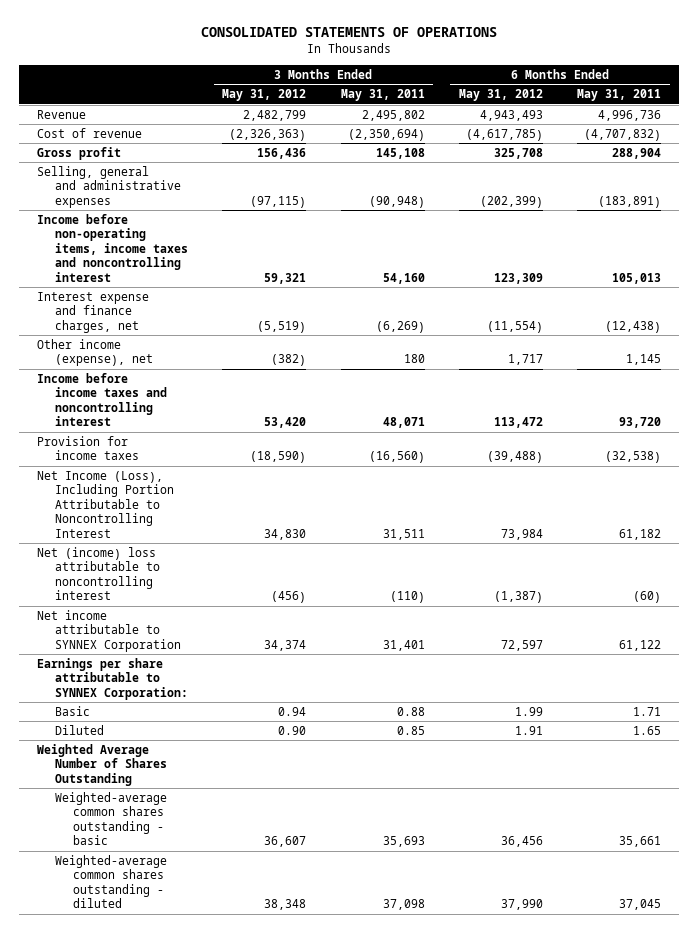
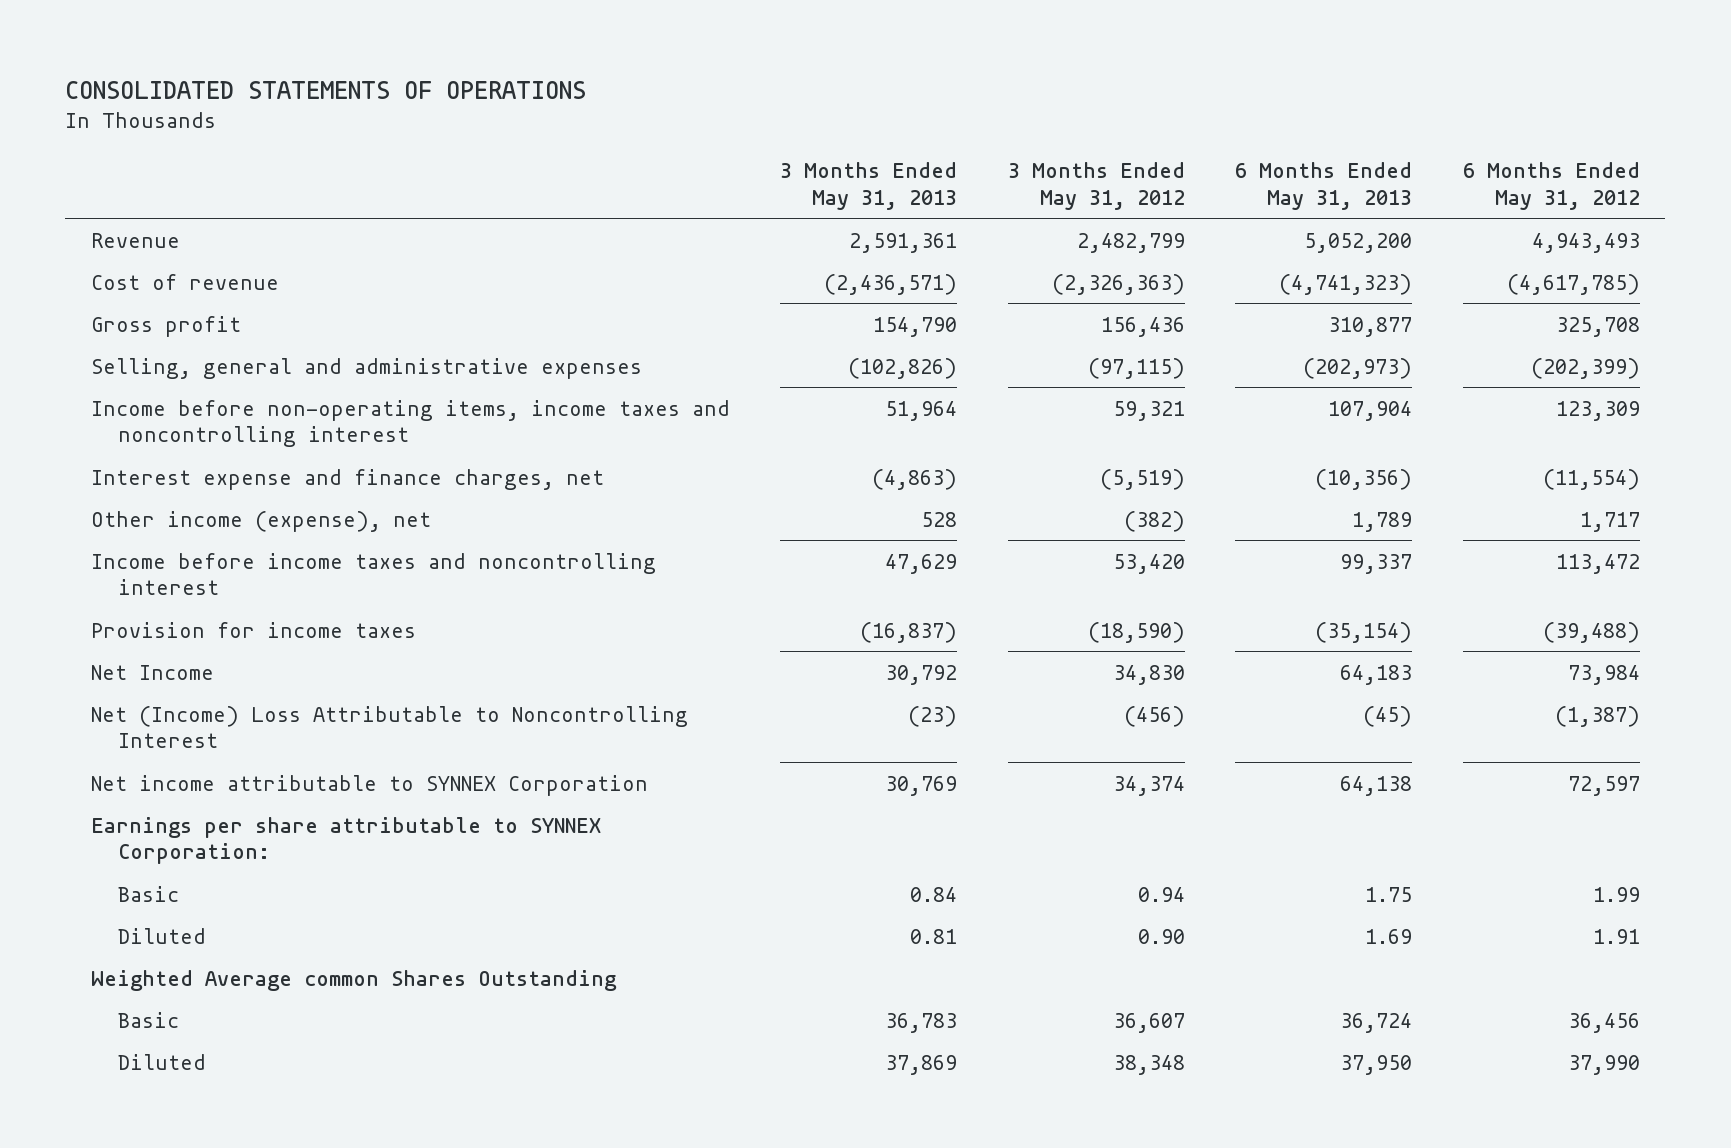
- | 3 Months Ended May 31, 2012 | 3 Months Ended May 31, 2011 | 6 Months Ended May 31, 2012 | 6 Months Ended May 31, 2011
+ | 3 Months Ended May 31, 2013 | 3 Months Ended May 31, 2012 | 6 Months Ended May 31, 2013 | 6 Months Ended May 31, 2012
- Net Income (Loss), Including Portion Attributable to Noncontrolling Interest | 34,830 | 31,511 | 73,984 | 61,182
- Net (income) loss attributable to noncontrolling interest | (456) | (110) | (1,387) | (60)
+ Net Income | 30,792 | 34,830 | 64,183 | 73,984
+ Net (Income) Loss Attributable to Noncontrolling Interest | (23) | (456) | (45) | (1,387)
- Weighted Average Number of Shares Outstanding
- Weighted-average common shares outstanding - basic | 36,607 | 35,693 | 36,456 | 35,661
- Weighted-average common shares outstanding - diluted | 38,348 | 37,098 | 37,990 | 37,045
+ Weighted Average common Shares Outstanding
+ Basic | 36,783 | 36,607 | 36,724 | 36,456
+ Diluted | 37,869 | 38,348 | 37,950 | 37,990

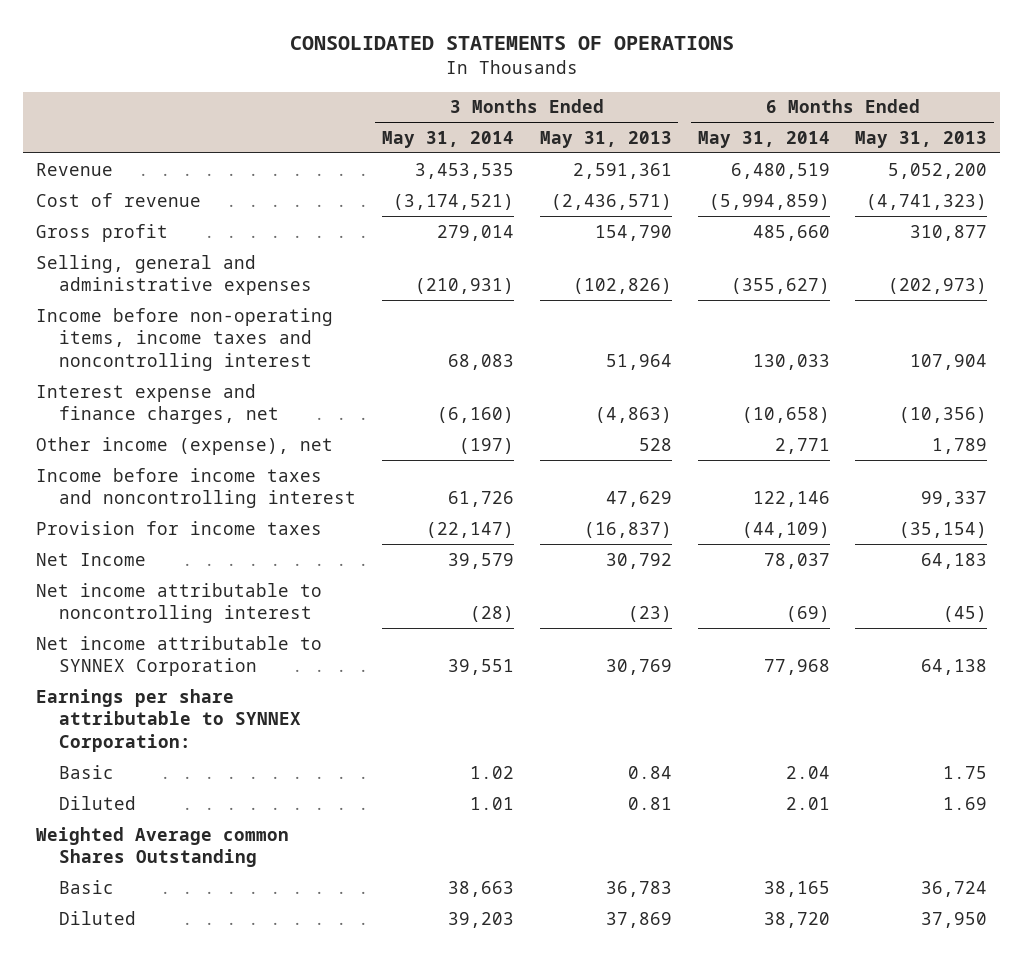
- | 3 Months Ended May 31, 2013 | 3 Months Ended May 31, 2012 | 6 Months Ended May 31, 2013 | 6 Months Ended May 31, 2012
+ | 3 Months Ended May 31, 2014 | 3 Months Ended May 31, 2013 | 6 Months Ended May 31, 2014 | 6 Months Ended May 31, 2013
- Net (Income) Loss Attributable to Noncontrolling Interest | (23) | (456) | (45) | (1,387)
+ Net income attributable to noncontrolling interest | (28) | (23) | (69) | (45)

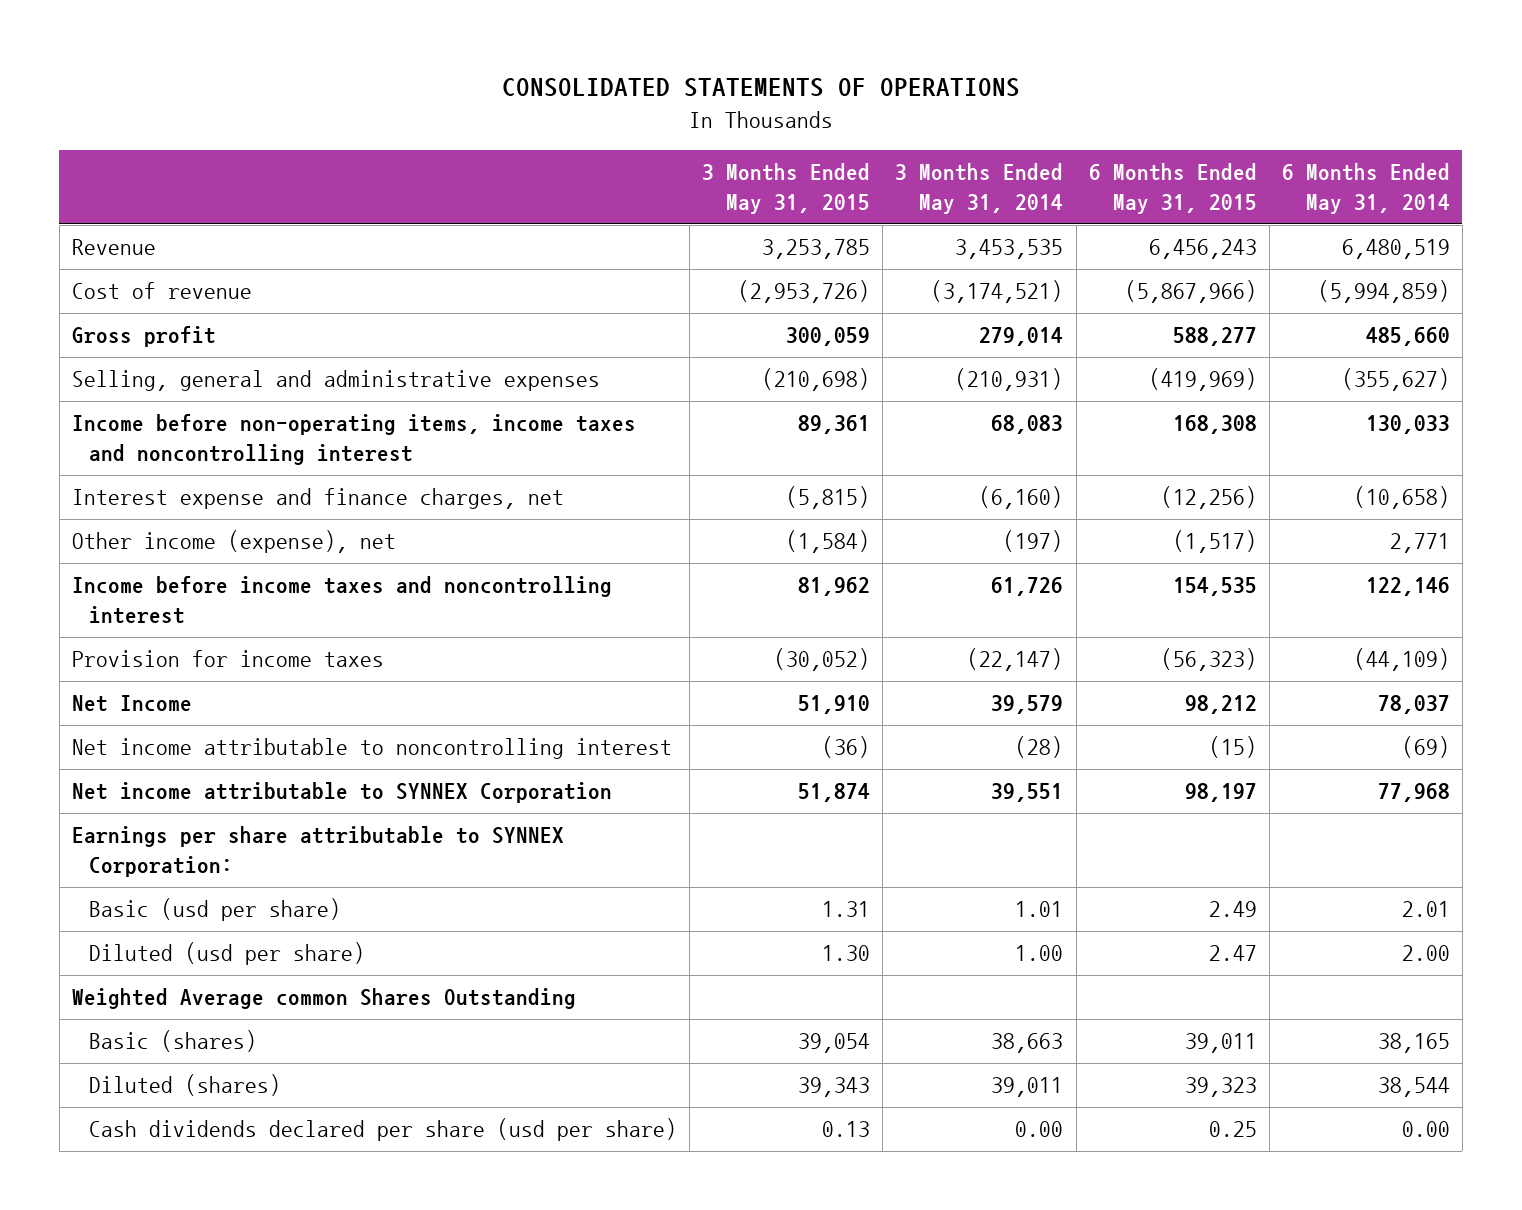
- | 3 Months Ended May 31, 2014 | 3 Months Ended May 31, 2013 | 6 Months Ended May 31, 2014 | 6 Months Ended May 31, 2013
+ | 3 Months Ended May 31, 2015 | 3 Months Ended May 31, 2014 | 6 Months Ended May 31, 2015 | 6 Months Ended May 31, 2014
- Basic | 1.02 | 0.84 | 2.04 | 1.75
- Diluted | 1.01 | 0.81 | 2.01 | 1.69
+ Basic (usd per share) | 1.31 | 1.01 | 2.49 | 2.01
+ Diluted (usd per share) | 1.30 | 1.00 | 2.47 | 2.00
- Basic | 38,663 | 36,783 | 38,165 | 36,724
- Diluted | 39,203 | 37,869 | 38,720 | 37,950
+ Basic (shares) | 39,054 | 38,663 | 39,011 | 38,165
+ Diluted (shares) | 39,343 | 39,011 | 39,323 | 38,544
+ Cash dividends declared per share (usd per share) | 0.13 | 0.00 | 0.25 | 0.00

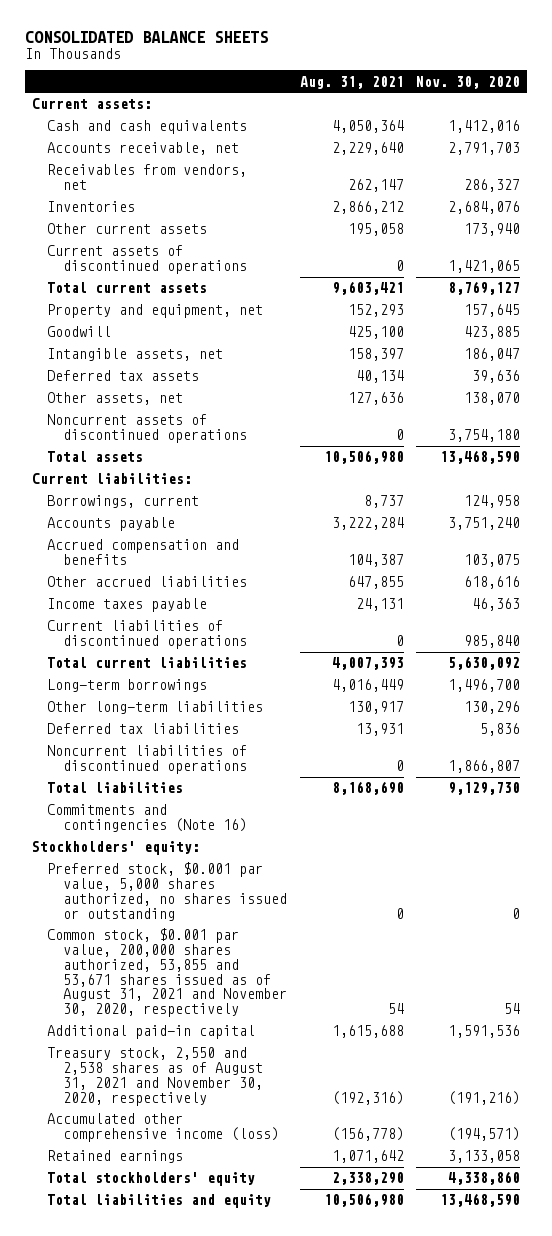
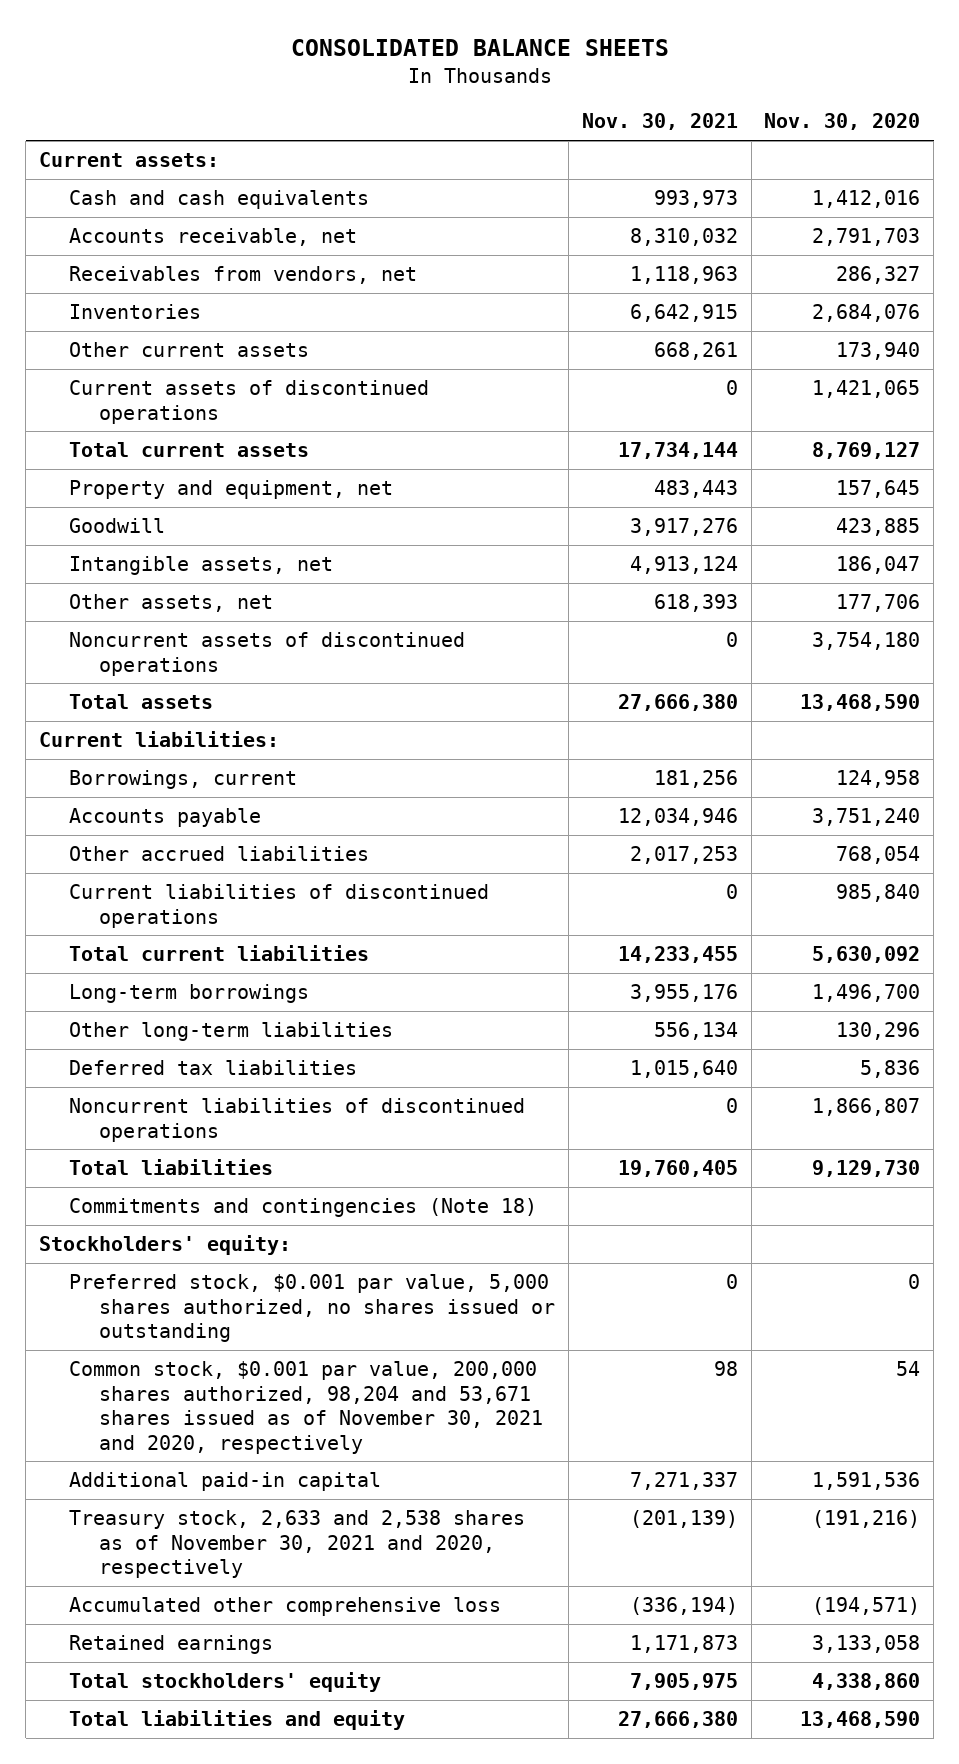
- | Aug. 31, 2021 | Nov. 30, 2020
+ | Nov. 30, 2021 | Nov. 30, 2020
- Deferred tax assets | 40,134 | 39,636
- Other assets, net | 127,636 | 138,070
+ Other assets, net | 618,393 | 177,706
- Accrued compensation and benefits | 104,387 | 103,075
- Other accrued liabilities | 647,855 | 618,616
- Income taxes payable | 24,131 | 46,363
+ Other accrued liabilities | 2,017,253 | 768,054
- Commitments and contingencies (Note 16)
+ Commitments and contingencies (Note 18)
- Common stock, $0.001 par value, 200,000 shares authorized, 53,855 and 53,671 shares issued as of August 31, 2021 and November 30, 2020, respectively | 54 | 54
+ Common stock, $0.001 par value, 200,000 shares authorized, 98,204 and 53,671 shares issued as of November 30, 2021 and 2020, respectively | 98 | 54
- Treasury stock, 2,550 and 2,538 shares as of August 31, 2021 and November 30, 2020, respectively | (192,316) | (191,216)
- Accumulated other comprehensive income (loss) | (156,778) | (194,571)
+ Treasury stock, 2,633 and 2,538 shares as of November 30, 2021 and 2020, respectively | (201,139) | (191,216)
+ Accumulated other comprehensive loss | (336,194) | (194,571)

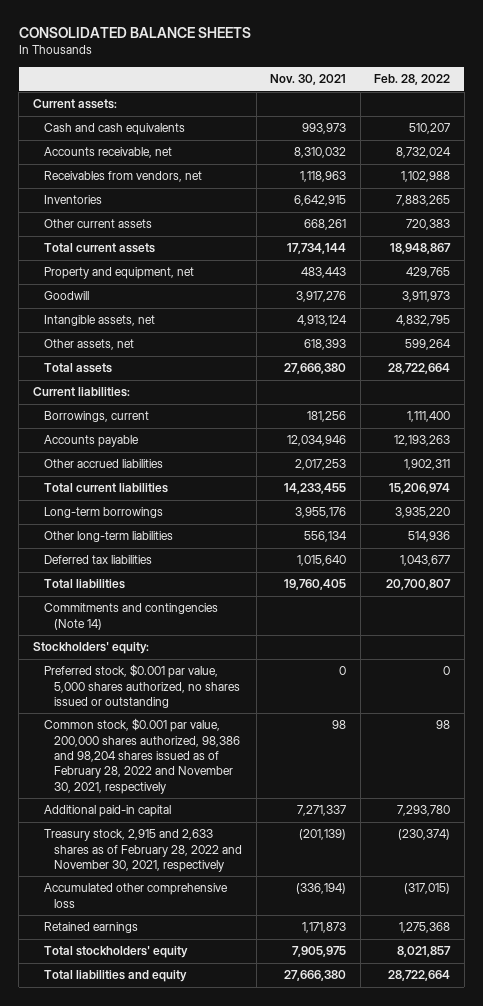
- | Nov. 30, 2021 | Nov. 30, 2020
+ | Nov. 30, 2021 | Feb. 28, 2022
- Current assets of discontinued operations | 0 | 1,421,065
- Noncurrent assets of discontinued operations | 0 | 3,754,180
- Current liabilities of discontinued operations | 0 | 985,840
- Noncurrent liabilities of discontinued operations | 0 | 1,866,807
- Commitments and contingencies (Note 18)
+ Commitments and contingencies (Note 14)
- Common stock, $0.001 par value, 200,000 shares authorized, 98,204 and 53,671 shares issued as of November 30, 2021 and 2020, respectively | 98 | 54
+ Common stock, $0.001 par value, 200,000 shares authorized, 98,386 and 98,204 shares issued as of February 28, 2022 and November 30, 2021, respectively | 98 | 98
- Treasury stock, 2,633 and 2,538 shares as of November 30, 2021 and 2020, respectively | (201,139) | (191,216)
+ Treasury stock, 2,915 and 2,633 shares as of February 28, 2022 and November 30, 2021, respectively | (201,139) | (230,374)

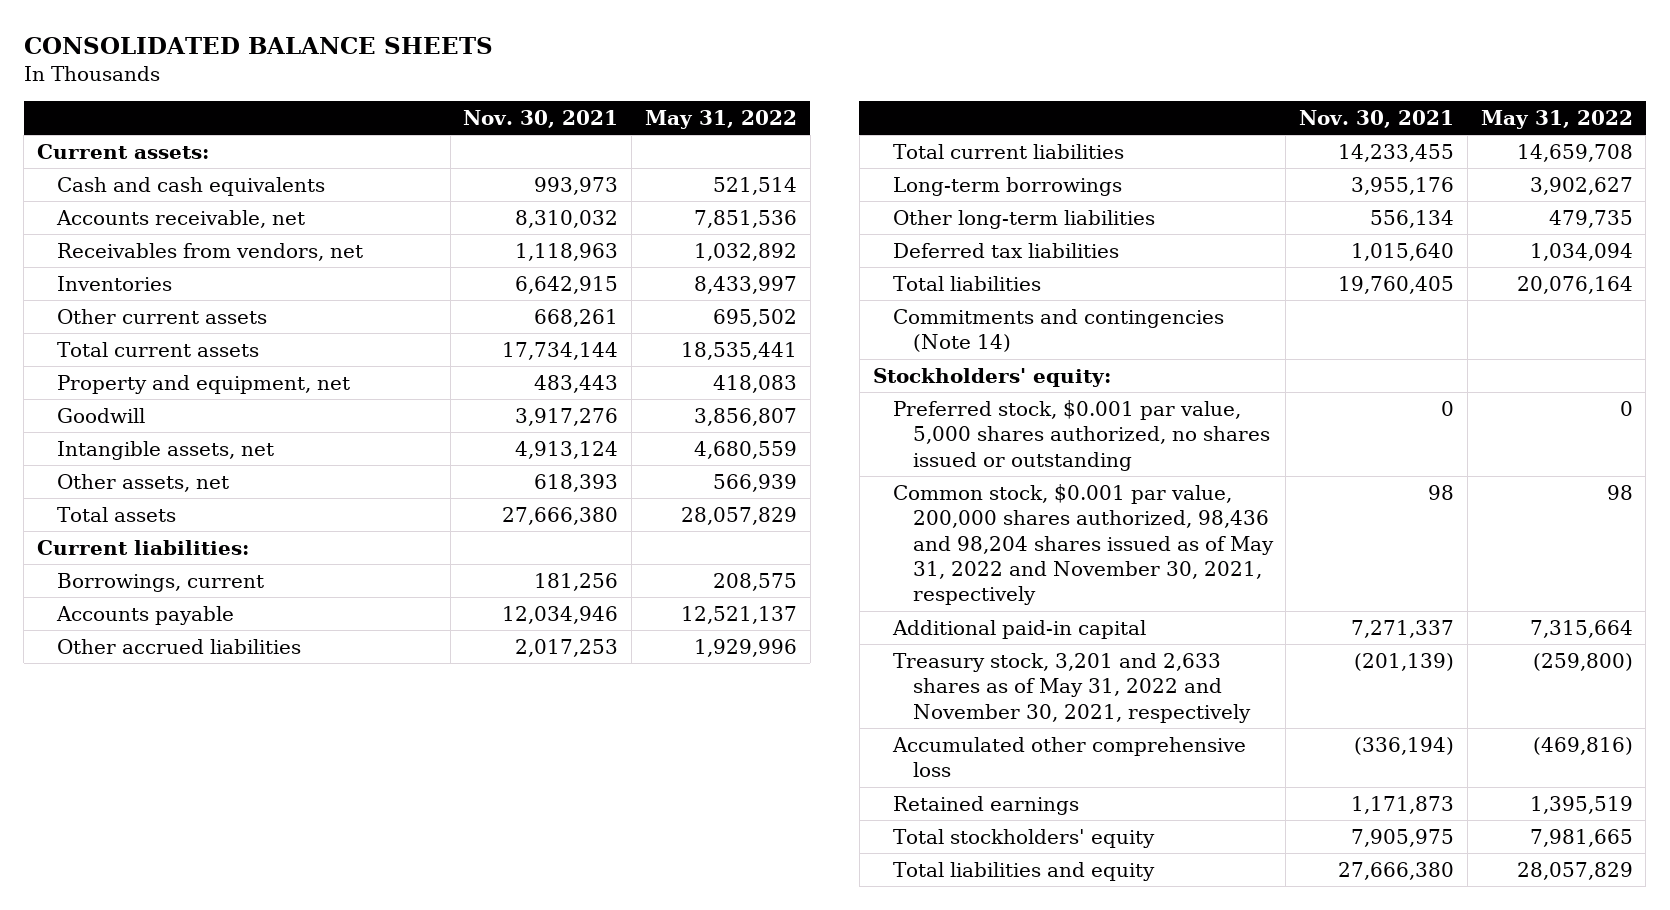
- | Nov. 30, 2021 | Feb. 28, 2022
+ | Nov. 30, 2021 | May 31, 2022
- Common stock, $0.001 par value, 200,000 shares authorized, 98,386 and 98,204 shares issued as of February 28, 2022 and November 30, 2021, respectively | 98 | 98
+ Common stock, $0.001 par value, 200,000 shares authorized, 98,436 and 98,204 shares issued as of May 31, 2022 and November 30, 2021, respectively | 98 | 98
- Treasury stock, 2,915 and 2,633 shares as of February 28, 2022 and November 30, 2021, respectively | (201,139) | (230,374)
+ Treasury stock, 3,201 and 2,633 shares as of May 31, 2022 and November 30, 2021, respectively | (201,139) | (259,800)

